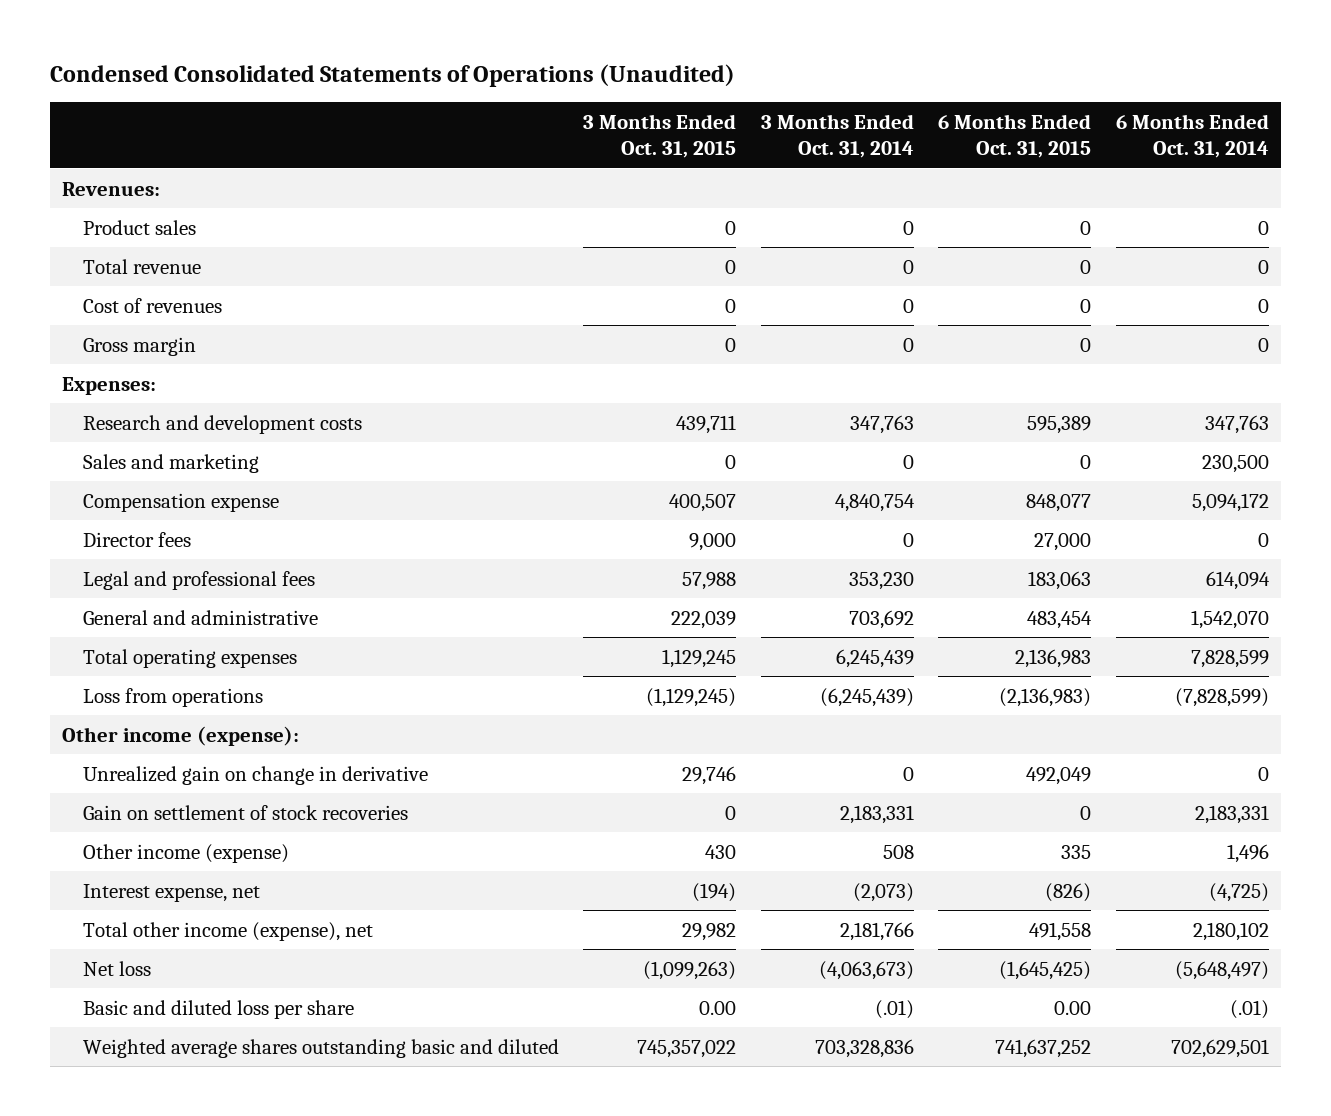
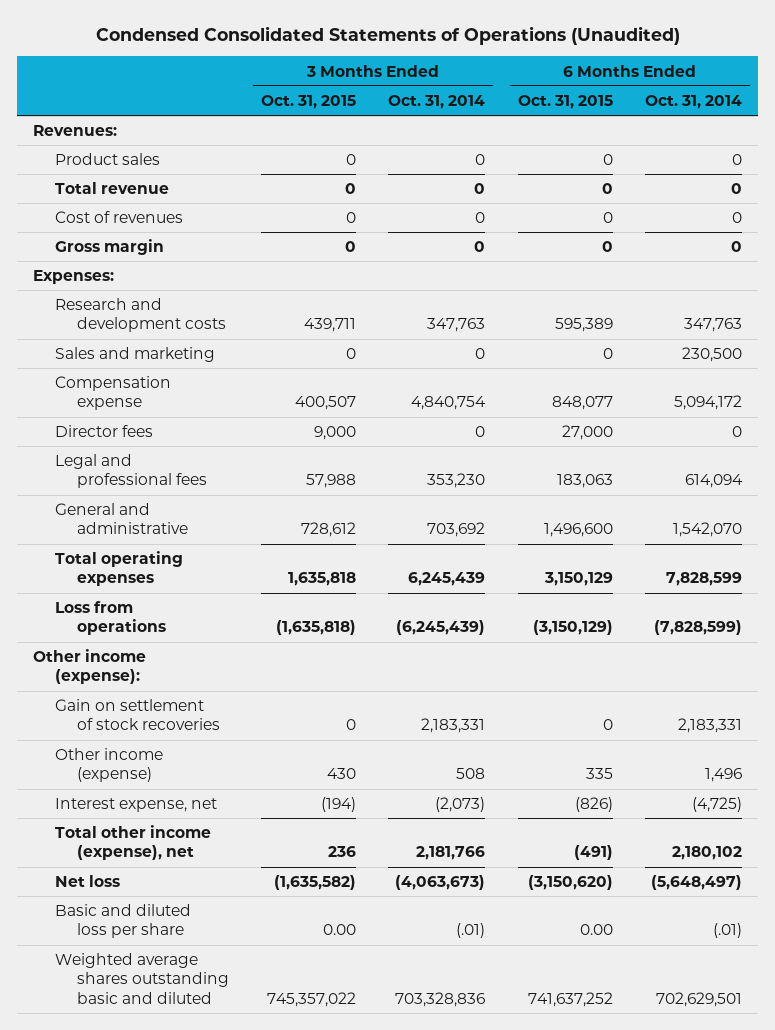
- General and administrative | 222,039 | 703,692 | 483,454 | 1,542,070
- Total operating expenses | 1,129,245 | 6,245,439 | 2,136,983 | 7,828,599
- Loss from operations | (1,129,245) | (6,245,439) | (2,136,983) | (7,828,599)
+ General and administrative | 728,612 | 703,692 | 1,496,600 | 1,542,070
+ Total operating expenses | 1,635,818 | 6,245,439 | 3,150,129 | 7,828,599
+ Loss from operations | (1,635,818) | (6,245,439) | (3,150,129) | (7,828,599)
- Unrealized gain on change in derivative | 29,746 | 0 | 492,049 | 0
- Total other income (expense), net | 29,982 | 2,181,766 | 491,558 | 2,180,102
- Net loss | (1,099,263) | (4,063,673) | (1,645,425) | (5,648,497)
+ Total other income (expense), net | 236 | 2,181,766 | (491) | 2,180,102
+ Net loss | (1,635,582) | (4,063,673) | (3,150,620) | (5,648,497)

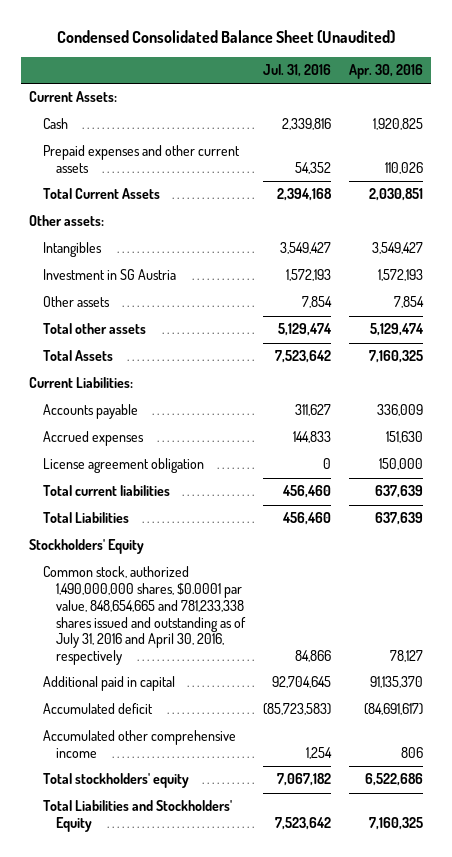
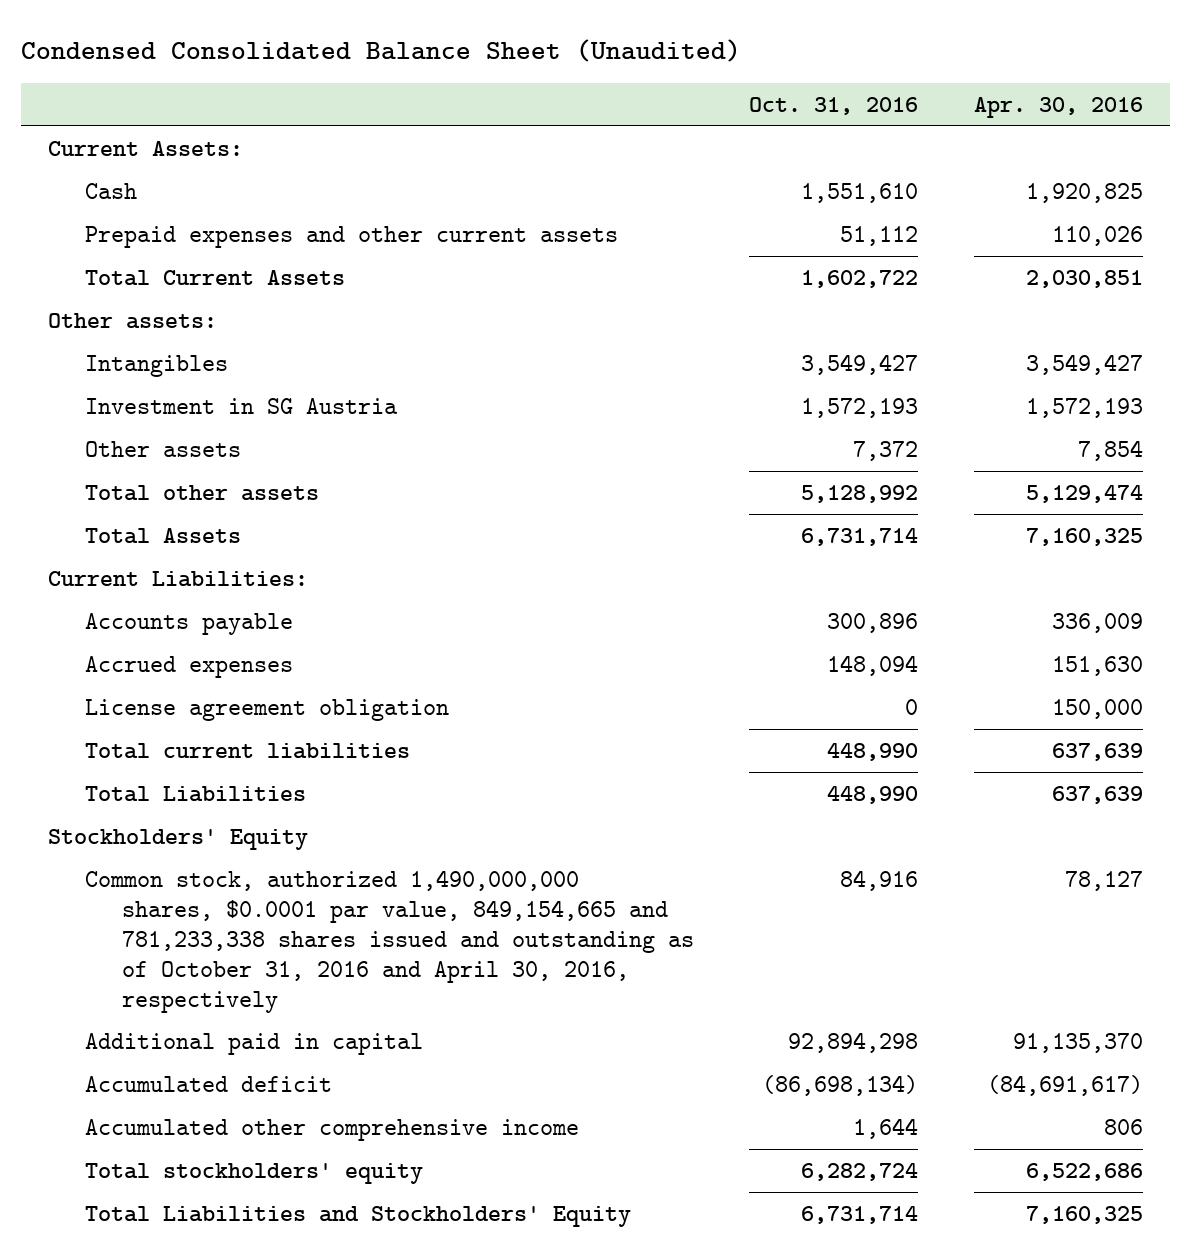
- | Jul. 31, 2016 | Apr. 30, 2016
+ | Oct. 31, 2016 | Apr. 30, 2016
- Common stock, authorized 1,490,000,000 shares, $0.0001 par value, 848,654,665 and 781,233,338 shares issued and outstanding as of July 31, 2016 and April 30, 2016, respectively | 84,866 | 78,127
+ Common stock, authorized 1,490,000,000 shares, $0.0001 par value, 849,154,665 and 781,233,338 shares issued and outstanding as of October 31, 2016 and April 30, 2016, respectively | 84,916 | 78,127

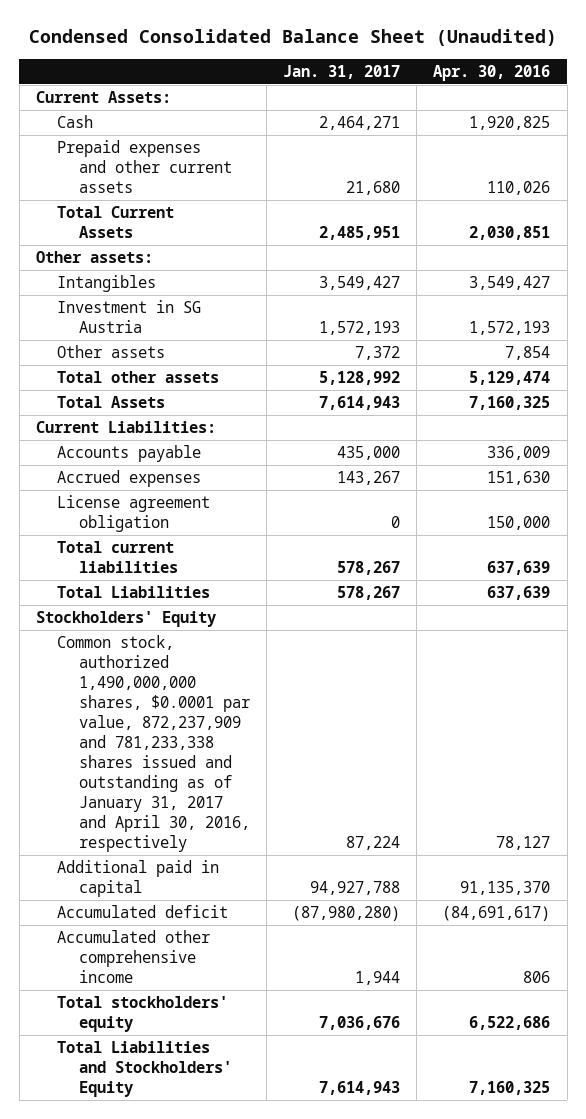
- | Oct. 31, 2016 | Apr. 30, 2016
+ | Jan. 31, 2017 | Apr. 30, 2016
- Common stock, authorized 1,490,000,000 shares, $0.0001 par value, 849,154,665 and 781,233,338 shares issued and outstanding as of October 31, 2016 and April 30, 2016, respectively | 84,916 | 78,127
+ Common stock, authorized 1,490,000,000 shares, $0.0001 par value, 872,237,909 and 781,233,338 shares issued and outstanding as of January 31, 2017 and April 30, 2016, respectively | 87,224 | 78,127

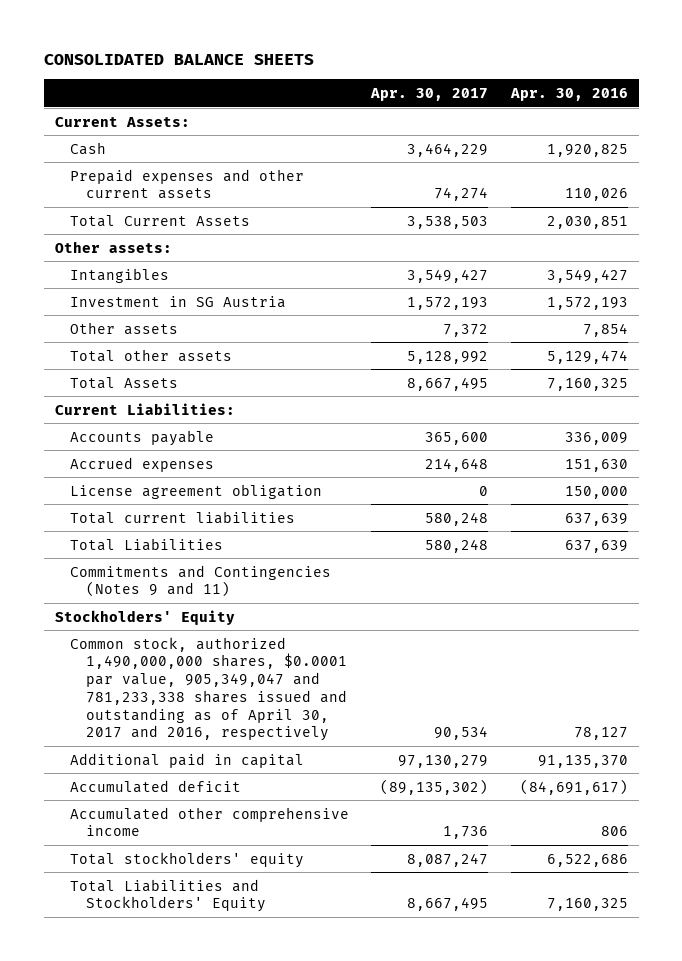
- Condensed Consolidated Balance Sheet (Unaudited)
+ CONSOLIDATED BALANCE SHEETS
- | Jan. 31, 2017 | Apr. 30, 2016
+ | Apr. 30, 2017 | Apr. 30, 2016
+ Commitments and Contingencies (Notes 9 and 11)
- Common stock, authorized 1,490,000,000 shares, $0.0001 par value, 872,237,909 and 781,233,338 shares issued and outstanding as of January 31, 2017 and April 30, 2016, respectively | 87,224 | 78,127
+ Common stock, authorized 1,490,000,000 shares, $0.0001 par value, 905,349,047 and 781,233,338 shares issued and outstanding as of April 30, 2017 and 2016, respectively | 90,534 | 78,127

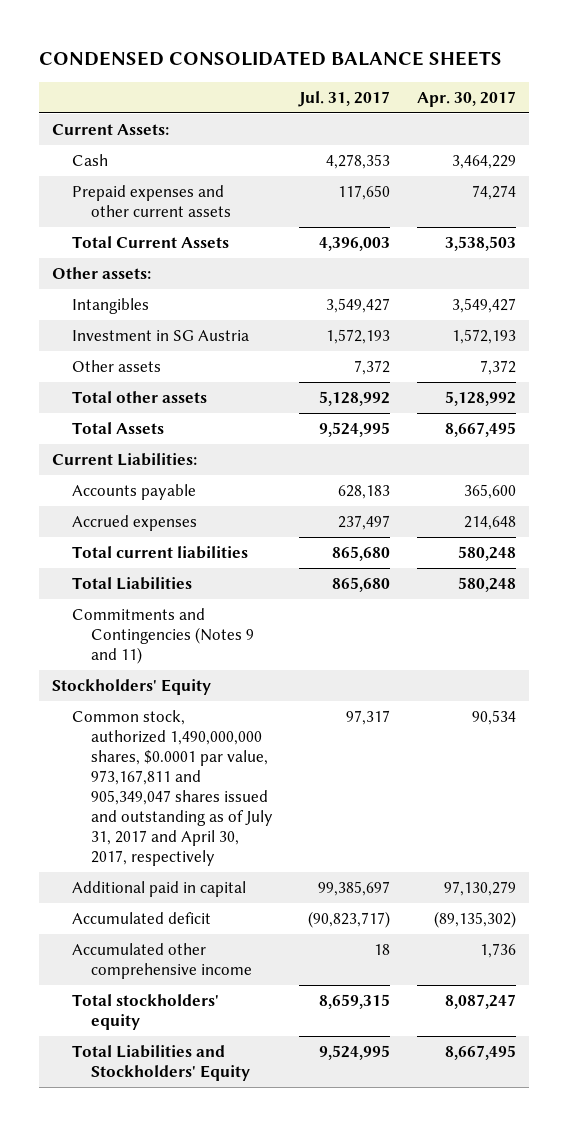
- CONSOLIDATED BALANCE SHEETS
+ CONDENSED CONSOLIDATED BALANCE SHEETS
- | Apr. 30, 2017 | Apr. 30, 2016
+ | Jul. 31, 2017 | Apr. 30, 2017
- License agreement obligation | 0 | 150,000
- Common stock, authorized 1,490,000,000 shares, $0.0001 par value, 905,349,047 and 781,233,338 shares issued and outstanding as of April 30, 2017 and 2016, respectively | 90,534 | 78,127
+ Common stock, authorized 1,490,000,000 shares, $0.0001 par value, 973,167,811 and 905,349,047 shares issued and outstanding as of July 31, 2017 and April 30, 2017, respectively | 97,317 | 90,534

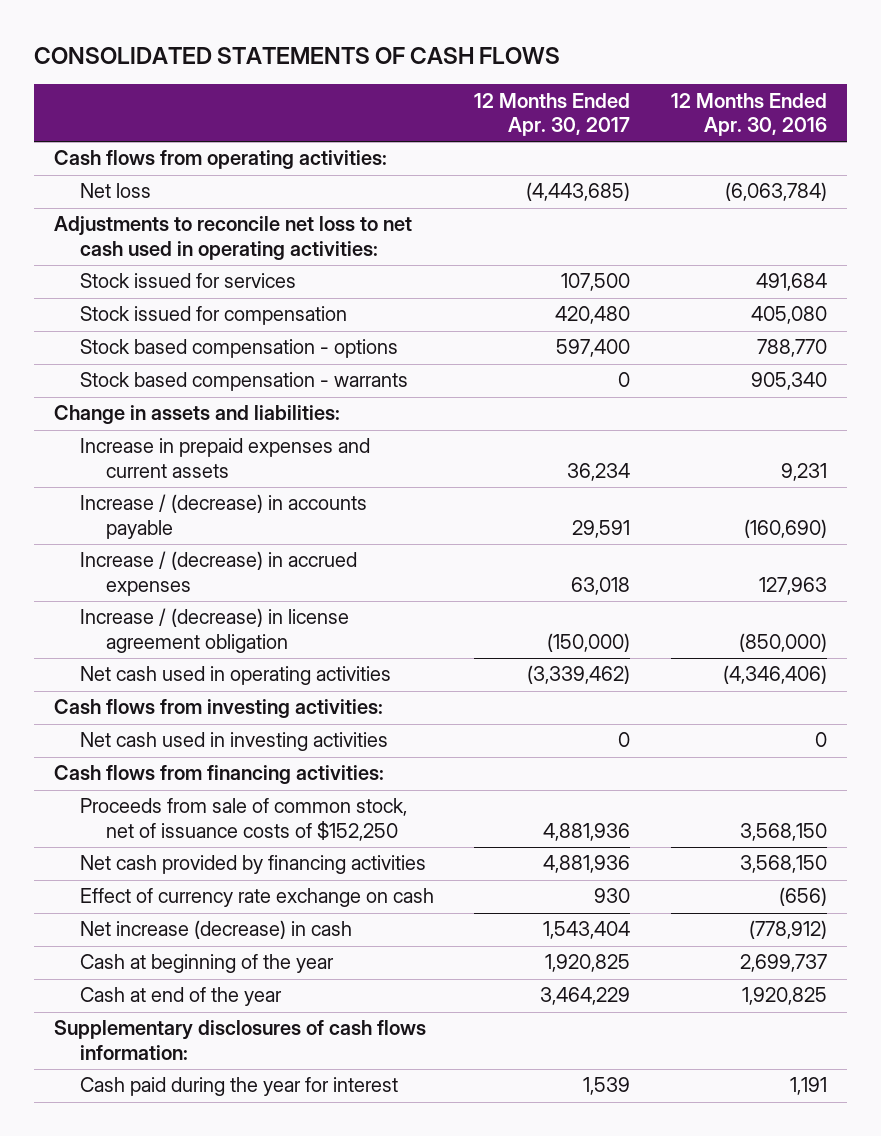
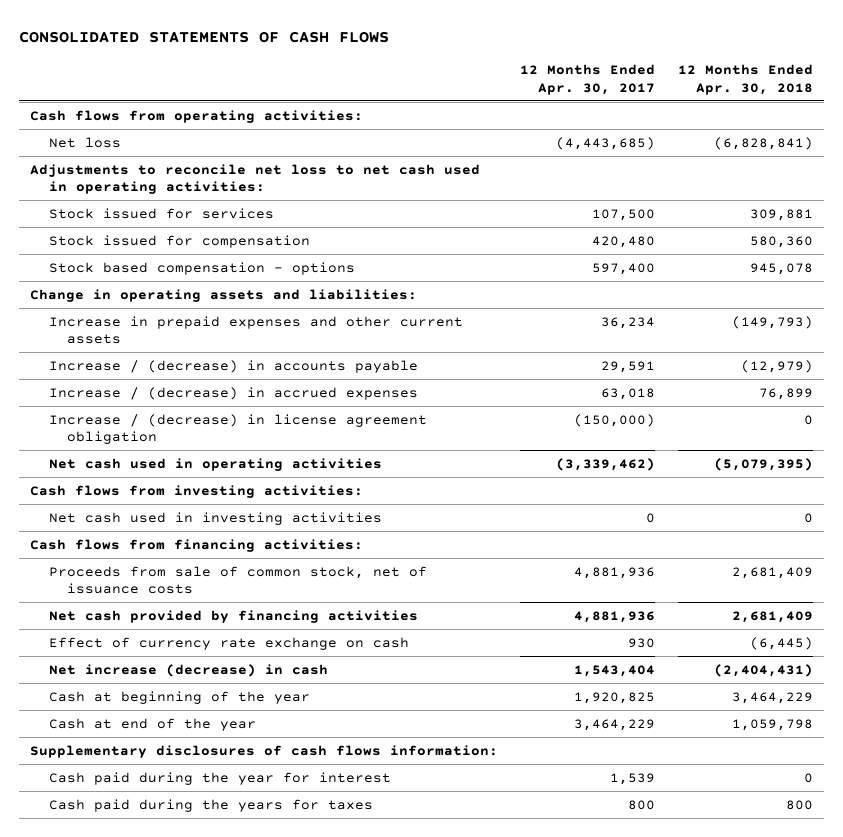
- | 12 Months Ended Apr. 30, 2017 | 12 Months Ended Apr. 30, 2016
+ | 12 Months Ended Apr. 30, 2017 | 12 Months Ended Apr. 30, 2018
- Stock based compensation - warrants | 0 | 905,340
- Change in assets and liabilities:
- Increase in prepaid expenses and current assets | 36,234 | 9,231
+ Change in operating assets and liabilities:
+ Increase in prepaid expenses and other current assets | 36,234 | (149,793)
- Proceeds from sale of common stock, net of issuance costs of $152,250 | 4,881,936 | 3,568,150
+ Proceeds from sale of common stock, net of issuance costs | 4,881,936 | 2,681,409
+ Cash paid during the years for taxes | 800 | 800

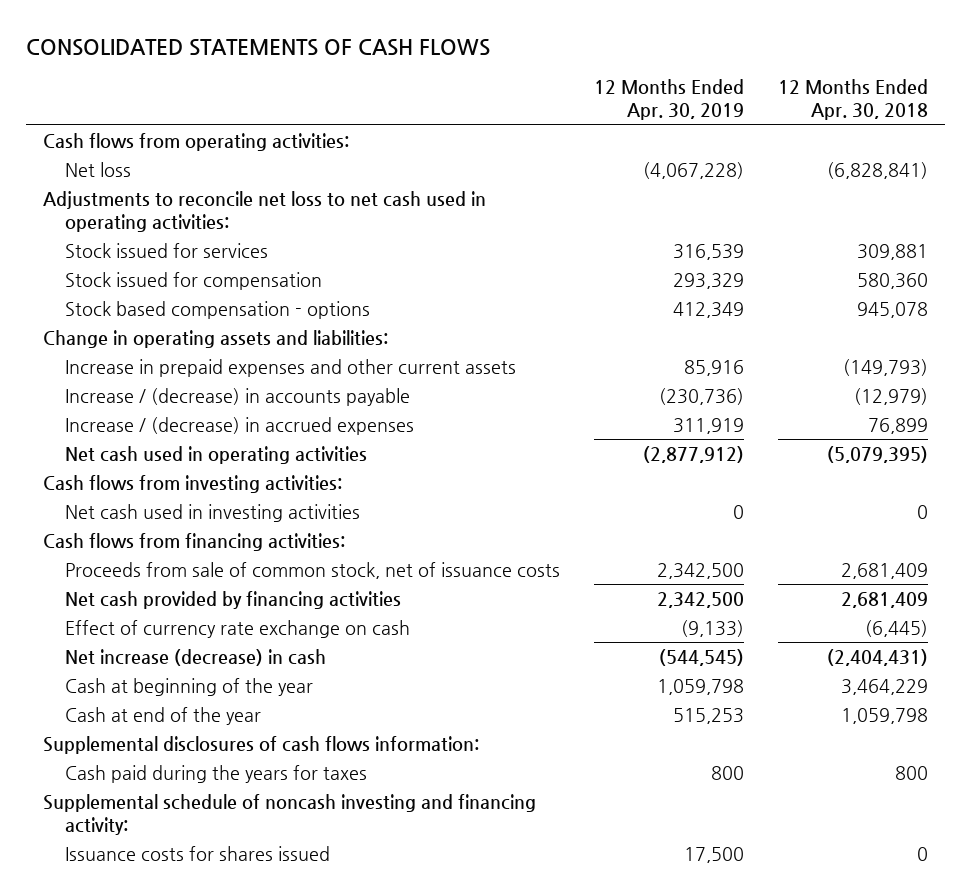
- | 12 Months Ended Apr. 30, 2017 | 12 Months Ended Apr. 30, 2018
+ | 12 Months Ended Apr. 30, 2019 | 12 Months Ended Apr. 30, 2018
- Increase / (decrease) in license agreement obligation | (150,000) | 0
- Supplementary disclosures of cash flows information:
- Cash paid during the year for interest | 1,539 | 0
+ Supplemental disclosures of cash flows information:
+ Supplemental schedule of noncash investing and financing activity:
+ Issuance costs for shares issued | 17,500 | 0

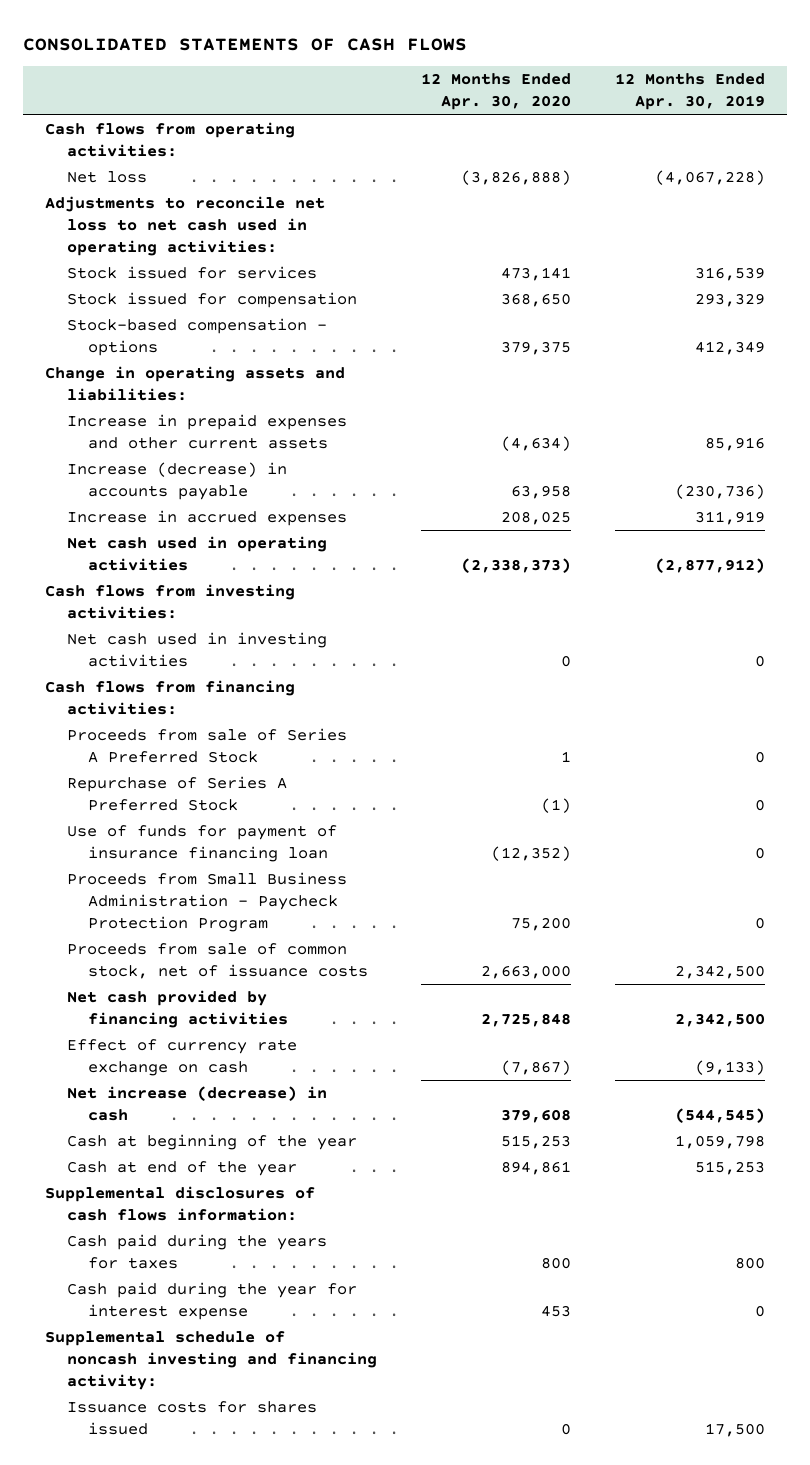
- | 12 Months Ended Apr. 30, 2019 | 12 Months Ended Apr. 30, 2018
+ | 12 Months Ended Apr. 30, 2020 | 12 Months Ended Apr. 30, 2019
- Stock based compensation - options | 412,349 | 945,078
+ Stock-based compensation - options | 379,375 | 412,349
- Increase / (decrease) in accounts payable | (230,736) | (12,979)
- Increase / (decrease) in accrued expenses | 311,919 | 76,899
+ Increase (decrease) in accounts payable | 63,958 | (230,736)
+ Increase in accrued expenses | 208,025 | 311,919
+ Proceeds from sale of Series A Preferred Stock | 1 | 0
+ Repurchase of Series A Preferred Stock | (1) | 0
+ Use of funds for payment of insurance financing loan | (12,352) | 0
+ Proceeds from Small Business Administration - Paycheck Protection Program | 75,200 | 0
+ Cash paid during the year for interest expense | 453 | 0

